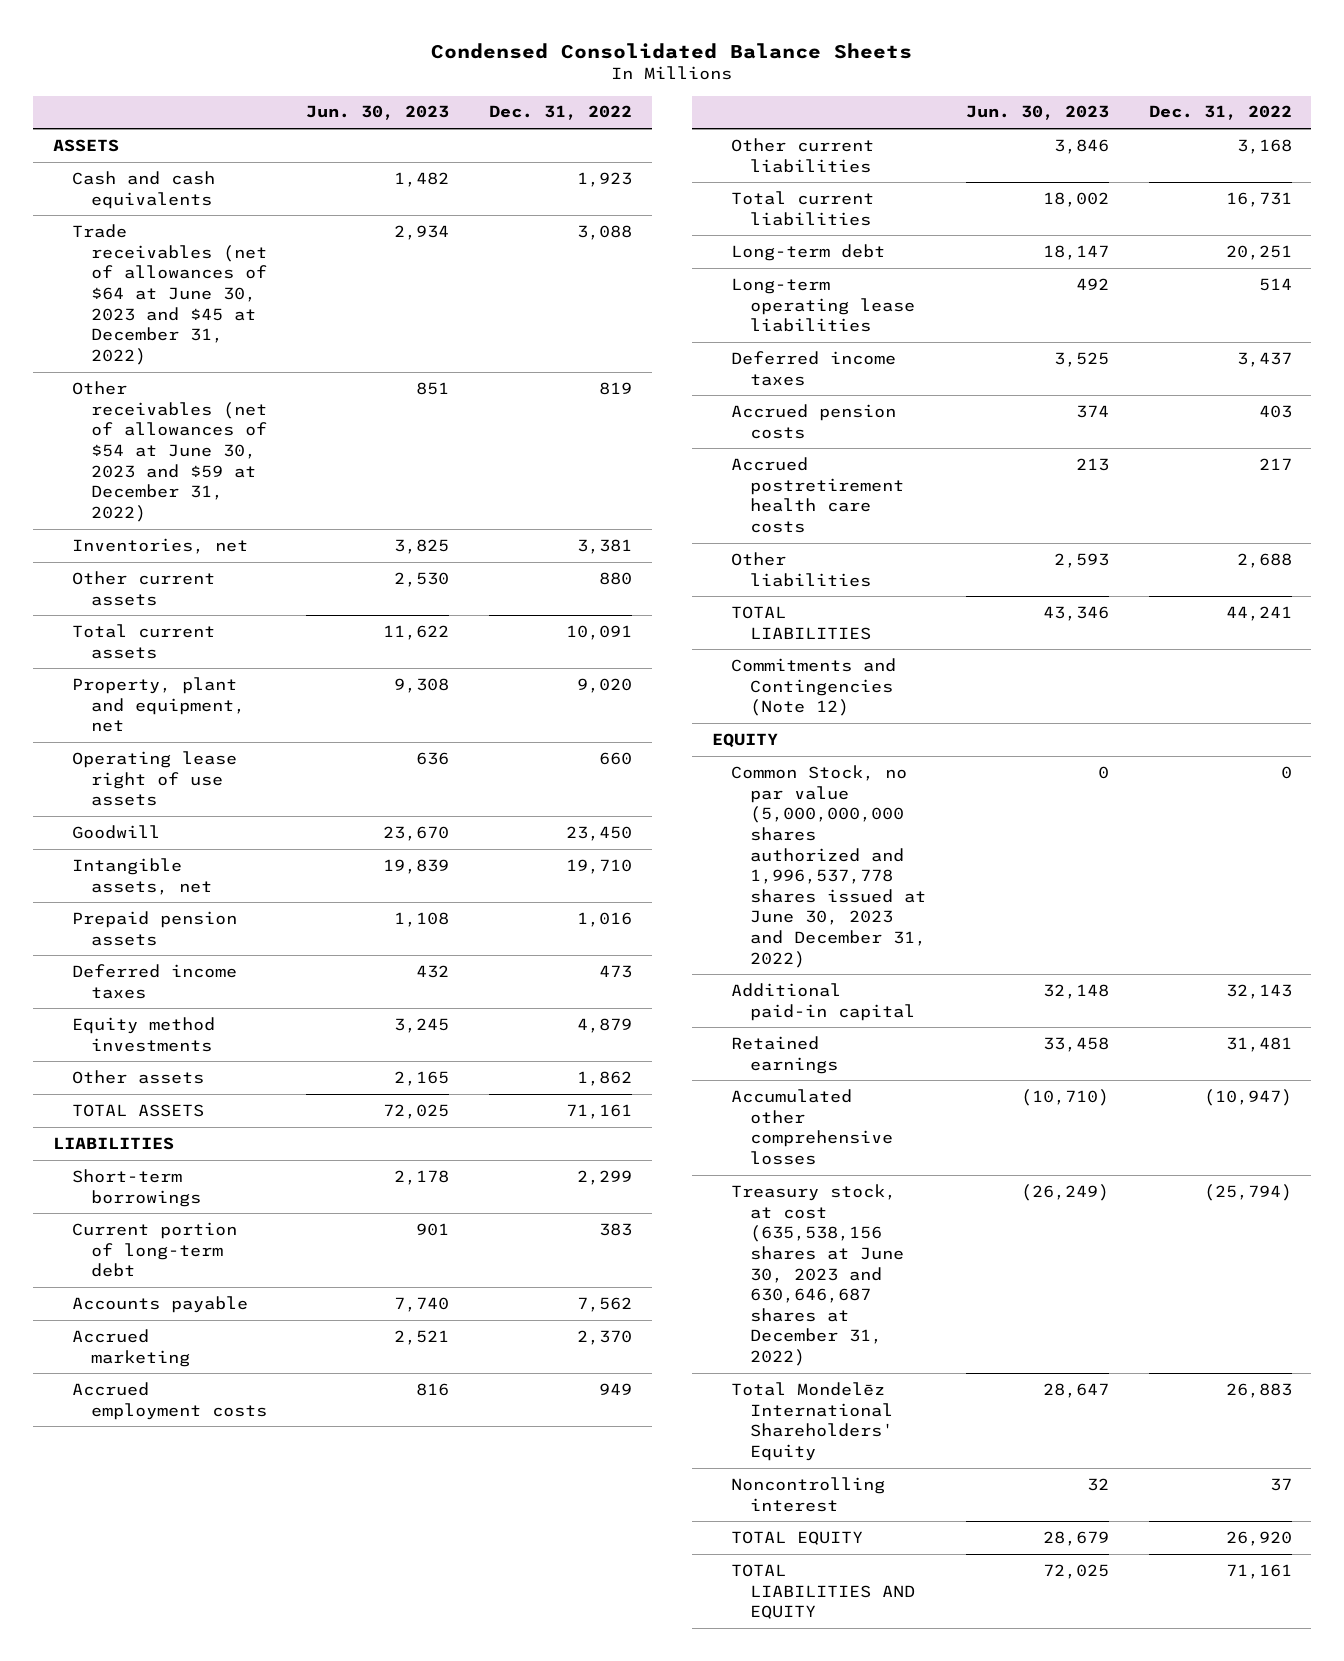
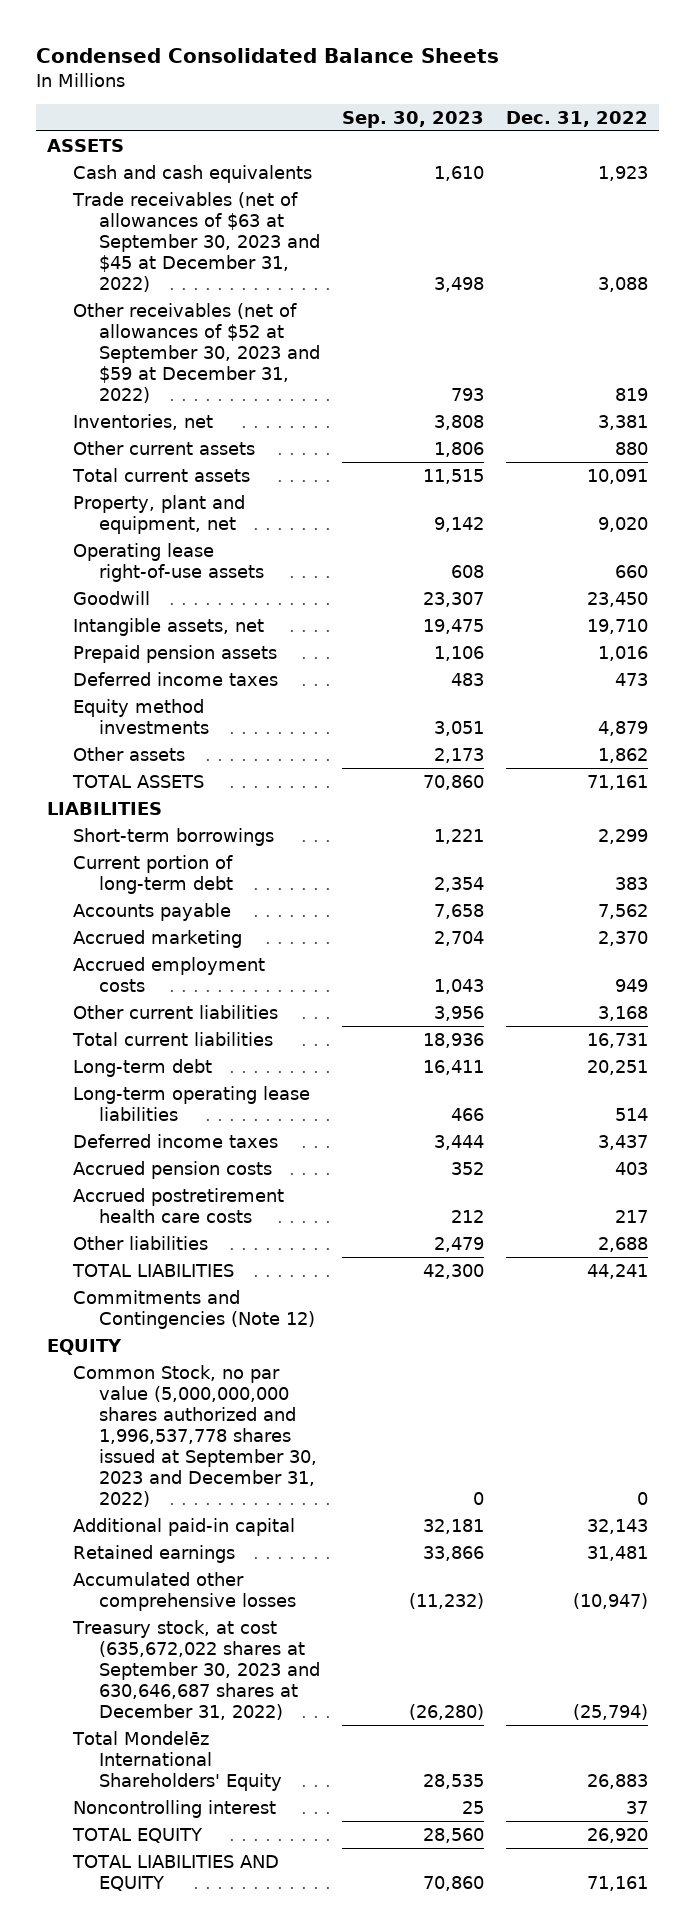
- | Jun. 30, 2023 | Dec. 31, 2022
+ | Sep. 30, 2023 | Dec. 31, 2022
- Trade receivables (net of allowances of $64 at June 30, 2023 and $45 at December 31, 2022) | 2,934 | 3,088
- Other receivables (net of allowances of $54 at June 30, 2023 and $59 at December 31, 2022) | 851 | 819
+ Trade receivables (net of allowances of $63 at September 30, 2023 and $45 at December 31, 2022) | 3,498 | 3,088
+ Other receivables (net of allowances of $52 at September 30, 2023 and $59 at December 31, 2022) | 793 | 819
- Operating lease right of use assets | 636 | 660
+ Operating lease right-of-use assets | 608 | 660
- Common Stock, no par value (5,000,000,000 shares authorized and 1,996,537,778 shares issued at June 30, 2023 and December 31, 2022) | 0 | 0
+ Common Stock, no par value (5,000,000,000 shares authorized and 1,996,537,778 shares issued at September 30, 2023 and December 31, 2022) | 0 | 0
- Treasury stock, at cost (635,538,156 shares at June 30, 2023 and 630,646,687 shares at December 31, 2022) | (26,249) | (25,794)
+ Treasury stock, at cost (635,672,022 shares at September 30, 2023 and 630,646,687 shares at December 31, 2022) | (26,280) | (25,794)

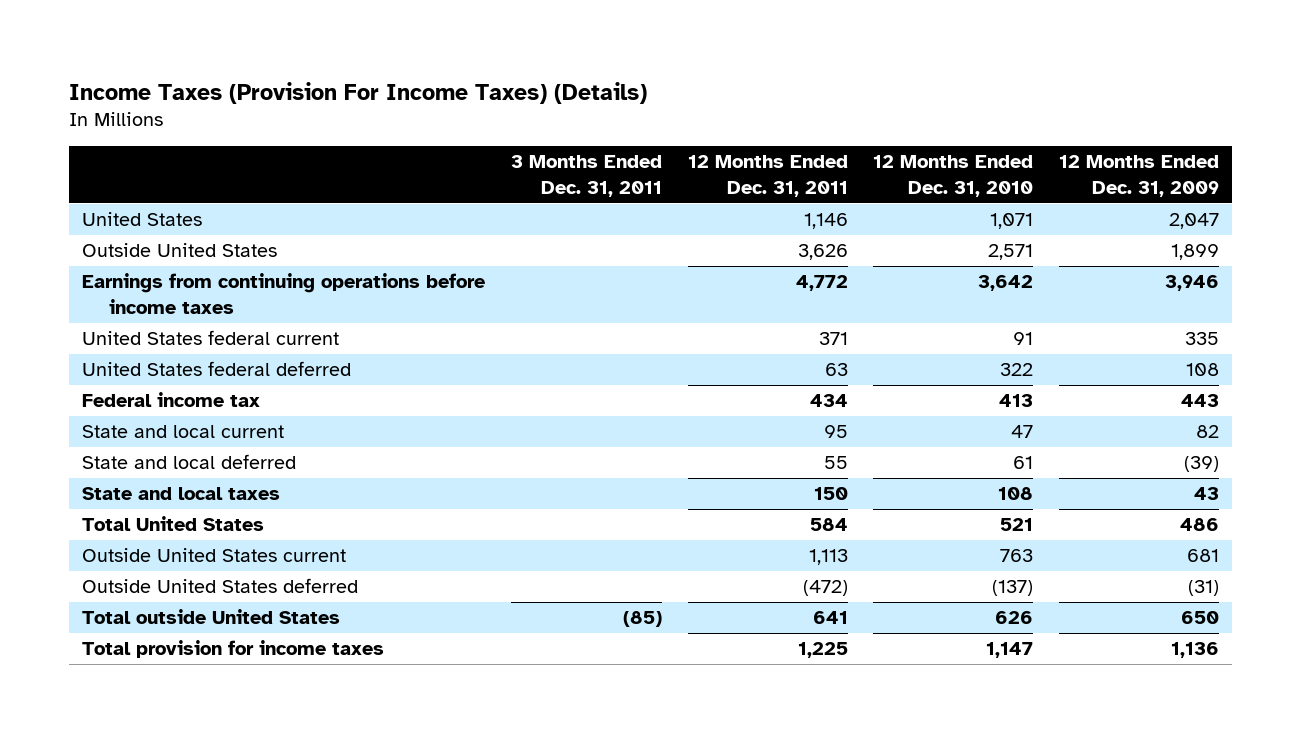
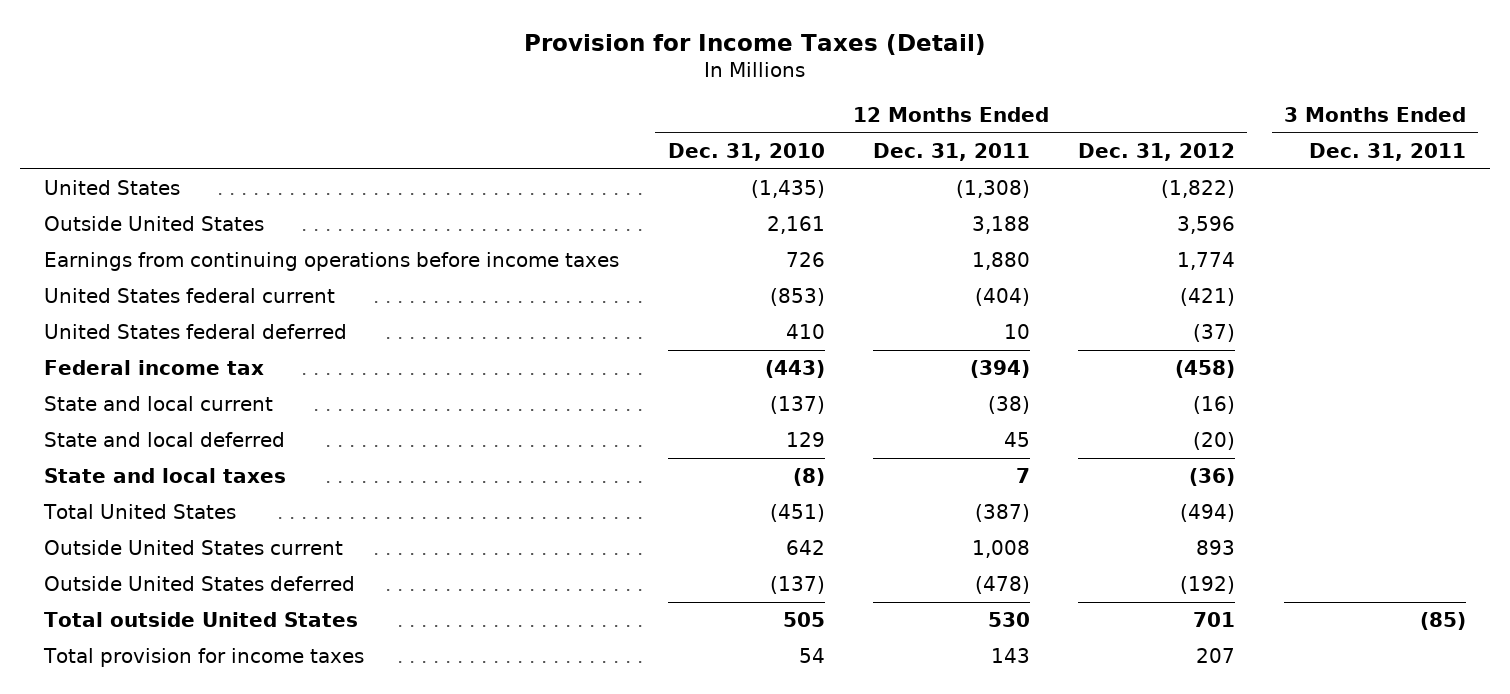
- Income Taxes (Provision For Income Taxes) (Details)
+ Provision for Income Taxes (Detail)
- | 3 Months Ended Dec. 31, 2011 | 12 Months Ended Dec. 31, 2011 | 12 Months Ended Dec. 31, 2010 | 12 Months Ended Dec. 31, 2009
+ | 12 Months Ended Dec. 31, 2010 | 12 Months Ended Dec. 31, 2011 | 12 Months Ended Dec. 31, 2012 | 3 Months Ended Dec. 31, 2011
- United States | | 1,146 | 1,071 | 2,047
- Outside United States | | 3,626 | 2,571 | 1,899
- Earnings from continuing operations before income taxes | | 4,772 | 3,642 | 3,946
- United States federal current | | 371 | 91 | 335
- United States federal deferred | | 63 | 322 | 108
- Federal income tax | | 434 | 413 | 443
- State and local current | | 95 | 47 | 82
- State and local deferred | | 55 | 61 | (39)
- State and local taxes | | 150 | 108 | 43
- Total United States | | 584 | 521 | 486
- Outside United States current | | 1,113 | 763 | 681
- Outside United States deferred | | (472) | (137) | (31)
- Total outside United States | (85) | 641 | 626 | 650
- Total provision for income taxes | | 1,225 | 1,147 | 1,136
+ United States | (1,435) | (1,308) | (1,822) |
+ Outside United States | 2,161 | 3,188 | 3,596 |
+ Earnings from continuing operations before income taxes | 726 | 1,880 | 1,774 |
+ United States federal current | (853) | (404) | (421) |
+ United States federal deferred | 410 | 10 | (37) |
+ Federal income tax | (443) | (394) | (458) |
+ State and local current | (137) | (38) | (16) |
+ State and local deferred | 129 | 45 | (20) |
+ State and local taxes | (8) | 7 | (36) |
+ Total United States | (451) | (387) | (494) |
+ Outside United States current | 642 | 1,008 | 893 |
+ Outside United States deferred | (137) | (478) | (192) |
+ Total outside United States | 505 | 530 | 701 | (85)
+ Total provision for income taxes | 54 | 143 | 207 |

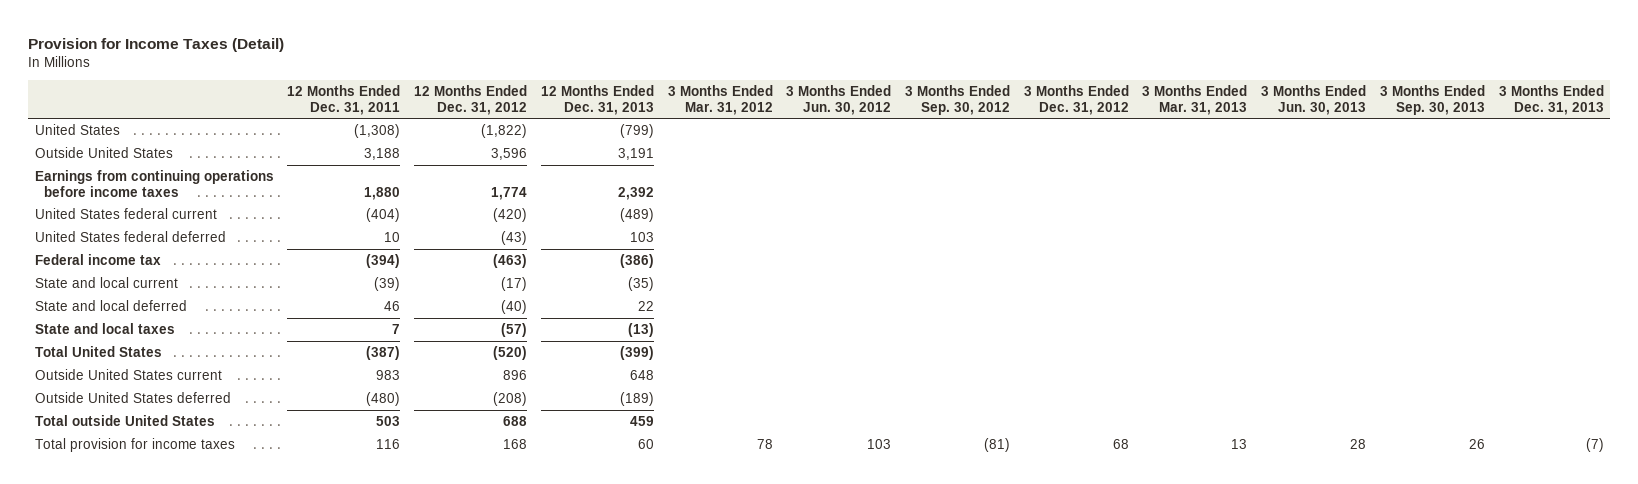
- | 12 Months Ended Dec. 31, 2010 | 12 Months Ended Dec. 31, 2011 | 12 Months Ended Dec. 31, 2012 | 3 Months Ended Dec. 31, 2011
+ | 12 Months Ended Dec. 31, 2011 | 12 Months Ended Dec. 31, 2012 | 12 Months Ended Dec. 31, 2013 | 3 Months Ended Mar. 31, 2012 | 3 Months Ended Jun. 30, 2012 | 3 Months Ended Sep. 30, 2012 | 3 Months Ended Dec. 31, 2012 | 3 Months Ended Mar. 31, 2013 | 3 Months Ended Jun. 30, 2013 | 3 Months Ended Sep. 30, 2013 | 3 Months Ended Dec. 31, 2013
- United States federal current | (853) | (404) | (421) |
- United States federal deferred | 410 | 10 | (37) |
- Federal income tax | (443) | (394) | (458) |
- State and local current | (137) | (38) | (16) |
- State and local deferred | 129 | 45 | (20) |
- State and local taxes | (8) | 7 | (36) |
- Total United States | (451) | (387) | (494) |
- Outside United States current | 642 | 1,008 | 893 |
- Outside United States deferred | (137) | (478) | (192) |
- Total outside United States | 505 | 530 | 701 | (85)
- Total provision for income taxes | 54 | 143 | 207 |
+ United States federal current | (404) | (420) | (489) | | | | | | | |
+ United States federal deferred | 10 | (43) | 103 | | | | | | | |
+ Federal income tax | (394) | (463) | (386) | | | | | | | |
+ State and local current | (39) | (17) | (35) | | | | | | | |
+ State and local deferred | 46 | (40) | 22 | | | | | | | |
+ State and local taxes | 7 | (57) | (13) | | | | | | | |
+ Total United States | (387) | (520) | (399) | | | | | | | |
+ Outside United States current | 983 | 896 | 648 | | | | | | | |
+ Outside United States deferred | (480) | (208) | (189) | | | | | | | |
+ Total outside United States | 503 | 688 | 459 | | | | | | | |
+ Total provision for income taxes | 116 | 168 | 60 | 78 | 103 | (81) | 68 | 13 | 28 | 26 | (7)

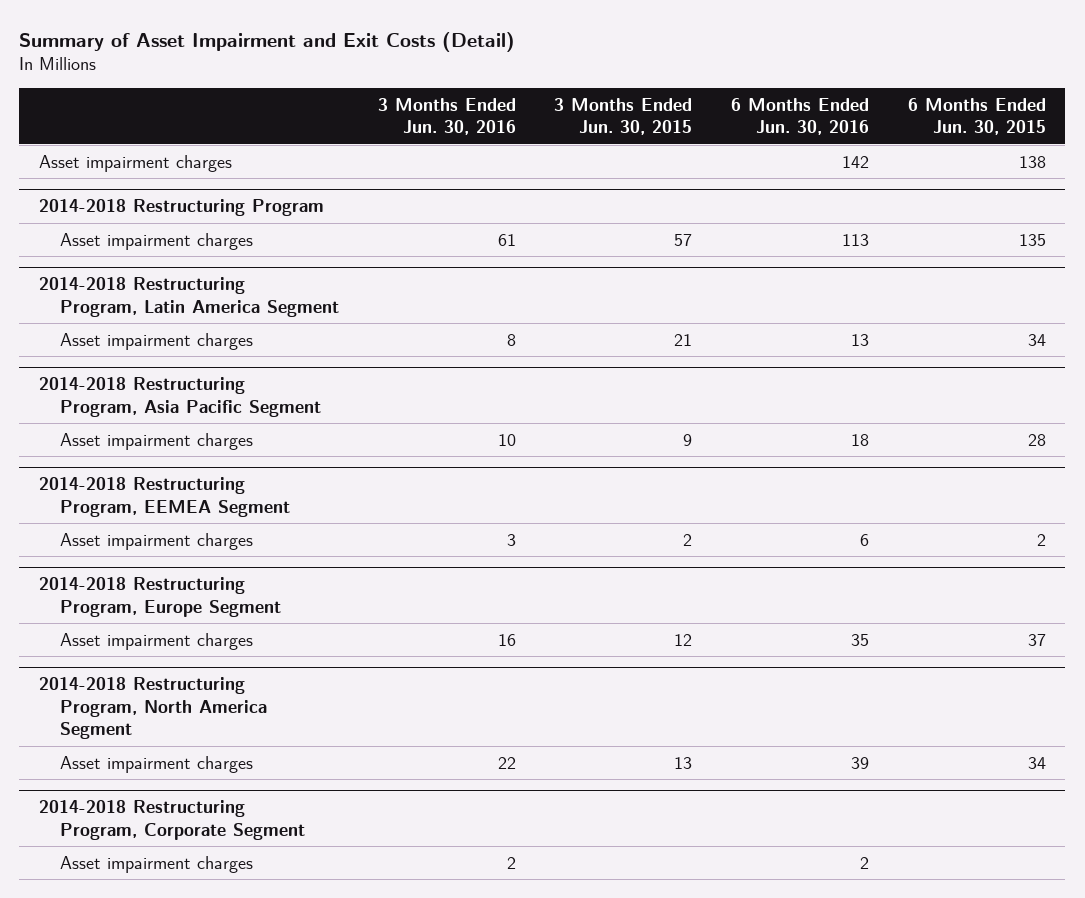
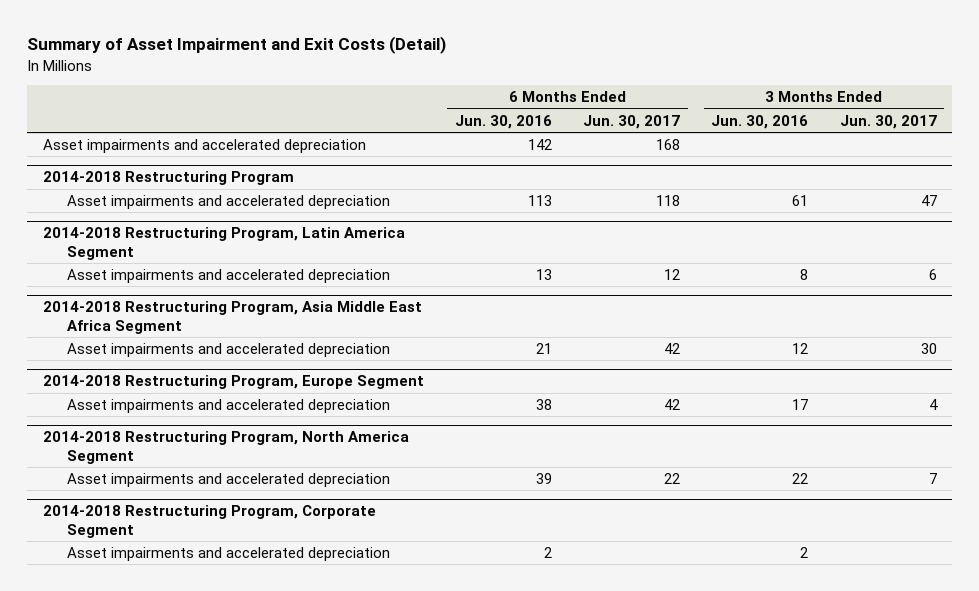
- | 3 Months Ended Jun. 30, 2016 | 3 Months Ended Jun. 30, 2015 | 6 Months Ended Jun. 30, 2016 | 6 Months Ended Jun. 30, 2015
+ | 6 Months Ended Jun. 30, 2016 | 6 Months Ended Jun. 30, 2017 | 3 Months Ended Jun. 30, 2016 | 3 Months Ended Jun. 30, 2017
- Asset impairment charges | | | 142 | 138
+ Asset impairments and accelerated depreciation | 142 | 168 | |
@ 2014-2018 Restructuring Program
- Asset impairment charges | 61 | 57 | 113 | 135
+ Asset impairments and accelerated depreciation | 113 | 118 | 61 | 47
@ 2014-2018 Restructuring Program, Latin America Segment
- Asset impairment charges | 8 | 21 | 13 | 34
- 2014-2018 Restructuring Program, Asia Pacific Segment
- Asset impairment charges | 10 | 9 | 18 | 28
- 2014-2018 Restructuring Program, EEMEA Segment
- Asset impairment charges | 3 | 2 | 6 | 2
@ 2014-2018 Restructuring Program, Latin America Segment
+ Asset impairments and accelerated depreciation | 13 | 12 | 8 | 6
+ 2014-2018 Restructuring Program, Asia Middle East Africa Segment
+ Asset impairments and accelerated depreciation | 21 | 42 | 12 | 30
@ 2014-2018 Restructuring Program, Europe Segment
- Asset impairment charges | 16 | 12 | 35 | 37
+ Asset impairments and accelerated depreciation | 38 | 42 | 17 | 4
@ 2014-2018 Restructuring Program, North America Segment
- Asset impairment charges | 22 | 13 | 39 | 34
+ Asset impairments and accelerated depreciation | 39 | 22 | 22 | 7
@ 2014-2018 Restructuring Program, Corporate Segment
- Asset impairment charges | 2 | | 2 |
+ Asset impairments and accelerated depreciation | 2 | | 2 |

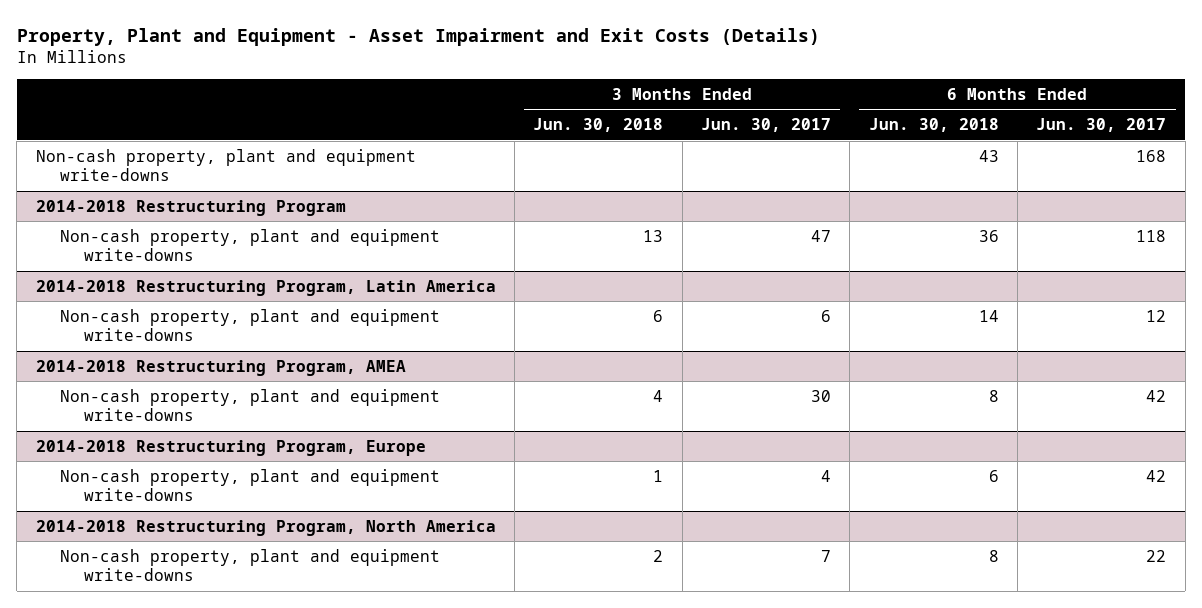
- Summary of Asset Impairment and Exit Costs (Detail)
+ Property, Plant and Equipment - Asset Impairment and Exit Costs (Details)
- | 6 Months Ended Jun. 30, 2016 | 6 Months Ended Jun. 30, 2017 | 3 Months Ended Jun. 30, 2016 | 3 Months Ended Jun. 30, 2017
+ | 3 Months Ended Jun. 30, 2018 | 3 Months Ended Jun. 30, 2017 | 6 Months Ended Jun. 30, 2018 | 6 Months Ended Jun. 30, 2017
- Asset impairments and accelerated depreciation | 142 | 168 | |
+ Non-cash property, plant and equipment write-downs | | | 43 | 168
@ 2014-2018 Restructuring Program
- Asset impairments and accelerated depreciation | 113 | 118 | 61 | 47
- 2014-2018 Restructuring Program, Latin America Segment
- Asset impairments and accelerated depreciation | 13 | 12 | 8 | 6
- 2014-2018 Restructuring Program, Asia Middle East Africa Segment
- Asset impairments and accelerated depreciation | 21 | 42 | 12 | 30
- 2014-2018 Restructuring Program, Europe Segment
- Asset impairments and accelerated depreciation | 38 | 42 | 17 | 4
- 2014-2018 Restructuring Program, North America Segment
- Asset impairments and accelerated depreciation | 39 | 22 | 22 | 7
- 2014-2018 Restructuring Program, Corporate Segment
- Asset impairments and accelerated depreciation | 2 | | 2 |
@ 2014-2018 Restructuring Program
+ Non-cash property, plant and equipment write-downs | 13 | 47 | 36 | 118
+ 2014-2018 Restructuring Program, Latin America
+ Non-cash property, plant and equipment write-downs | 6 | 6 | 14 | 12
+ 2014-2018 Restructuring Program, AMEA
+ Non-cash property, plant and equipment write-downs | 4 | 30 | 8 | 42
+ 2014-2018 Restructuring Program, Europe
+ Non-cash property, plant and equipment write-downs | 1 | 4 | 6 | 42
+ 2014-2018 Restructuring Program, North America
+ Non-cash property, plant and equipment write-downs | 2 | 7 | 8 | 22

